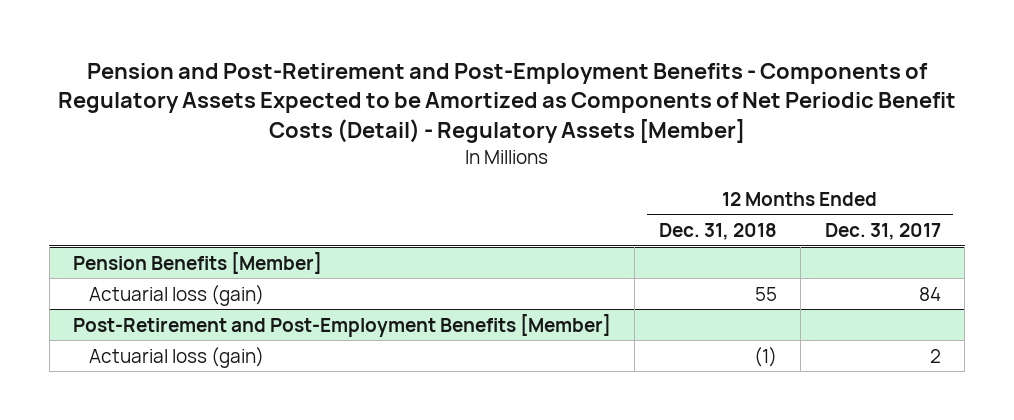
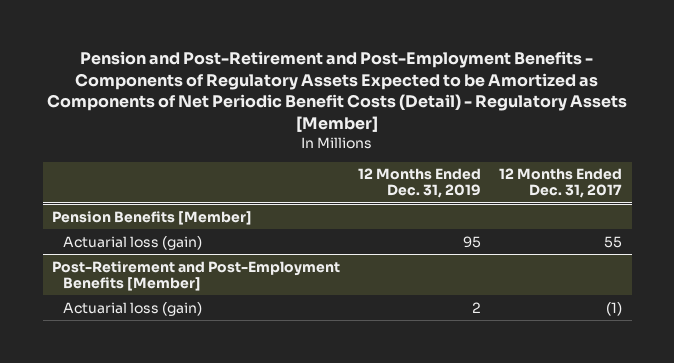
- | 12 Months Ended Dec. 31, 2018 | 12 Months Ended Dec. 31, 2017
+ | 12 Months Ended Dec. 31, 2019 | 12 Months Ended Dec. 31, 2017
@ Pension Benefits [Member]
- Actuarial loss (gain) | 55 | 84
+ Actuarial loss (gain) | 95 | 55
@ Post-Retirement and Post-Employment Benefits [Member]
- Actuarial loss (gain) | (1) | 2
+ Actuarial loss (gain) | 2 | (1)

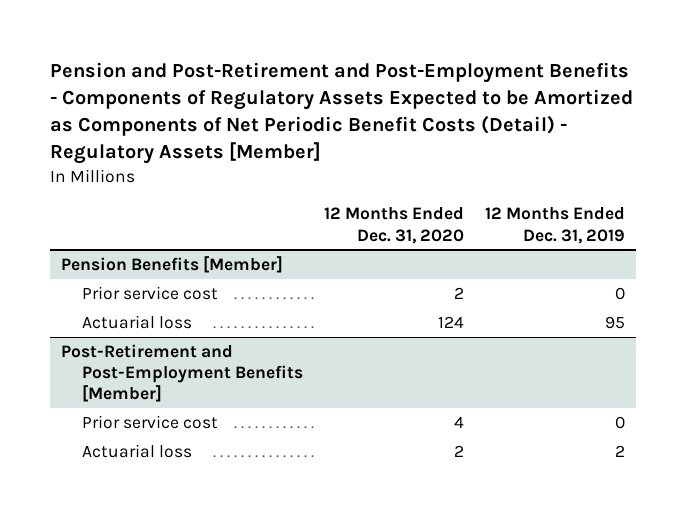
- | 12 Months Ended Dec. 31, 2019 | 12 Months Ended Dec. 31, 2017
+ | 12 Months Ended Dec. 31, 2020 | 12 Months Ended Dec. 31, 2019
@ Pension Benefits [Member]
- Actuarial loss (gain) | 95 | 55
+ Prior service cost | 2 | 0
+ Actuarial loss | 124 | 95
@ Post-Retirement and Post-Employment Benefits [Member]
- Actuarial loss (gain) | 2 | (1)
+ Prior service cost | 4 | 0
+ Actuarial loss | 2 | 2

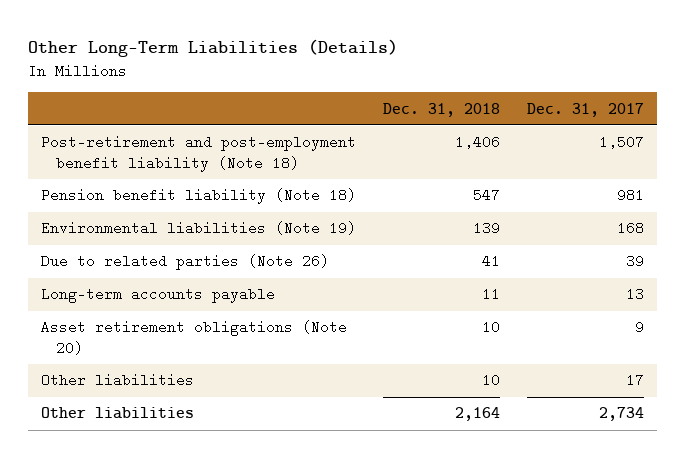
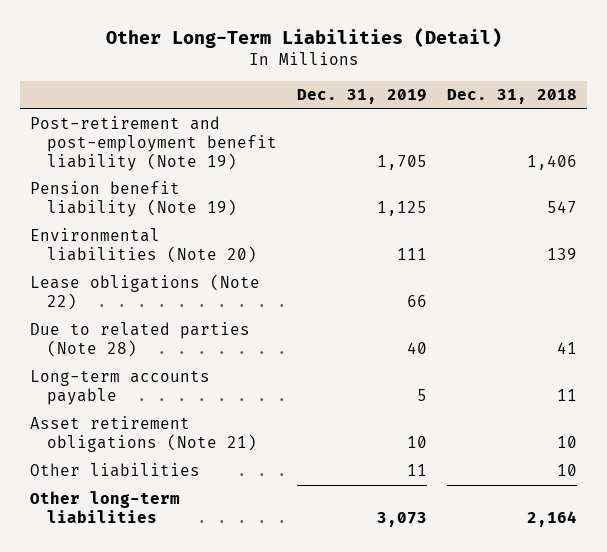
- Other Long-Term Liabilities (Details)
+ Other Long-Term Liabilities (Detail)
- | Dec. 31, 2018 | Dec. 31, 2017
+ | Dec. 31, 2019 | Dec. 31, 2018
- Post-retirement and post-employment benefit liability (Note 18) | 1,406 | 1,507
- Pension benefit liability (Note 18) | 547 | 981
- Environmental liabilities (Note 19) | 139 | 168
- Due to related parties (Note 26) | 41 | 39
+ Post-retirement and post-employment benefit liability (Note 19) | 1,705 | 1,406
+ Pension benefit liability (Note 19) | 1,125 | 547
+ Environmental liabilities (Note 20) | 111 | 139
+ Lease obligations (Note 22) | 66 |
+ Due to related parties (Note 28) | 40 | 41
- Asset retirement obligations (Note 20) | 10 | 9
+ Asset retirement obligations (Note 21) | 10 | 10
- Other liabilities | 2,164 | 2,734
+ Other long-term liabilities | 3,073 | 2,164

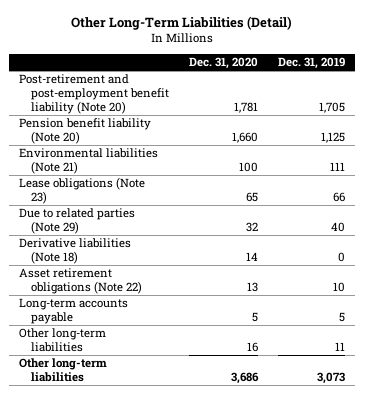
- | Dec. 31, 2019 | Dec. 31, 2018
+ | Dec. 31, 2020 | Dec. 31, 2019
- Post-retirement and post-employment benefit liability (Note 19) | 1,705 | 1,406
- Pension benefit liability (Note 19) | 1,125 | 547
- Environmental liabilities (Note 20) | 111 | 139
- Lease obligations (Note 22) | 66 |
- Due to related parties (Note 28) | 40 | 41
+ Post-retirement and post-employment benefit liability (Note 20) | 1,781 | 1,705
+ Pension benefit liability (Note 20) | 1,660 | 1,125
+ Environmental liabilities (Note 21) | 100 | 111
+ Lease obligations (Note 23) | 65 | 66
+ Due to related parties (Note 29) | 32 | 40
+ Derivative liabilities (Note 18) | 14 | 0
+ Asset retirement obligations (Note 22) | 13 | 10
- Asset retirement obligations (Note 21) | 10 | 10
- Other liabilities | 11 | 10
+ Other long-term liabilities | 16 | 11

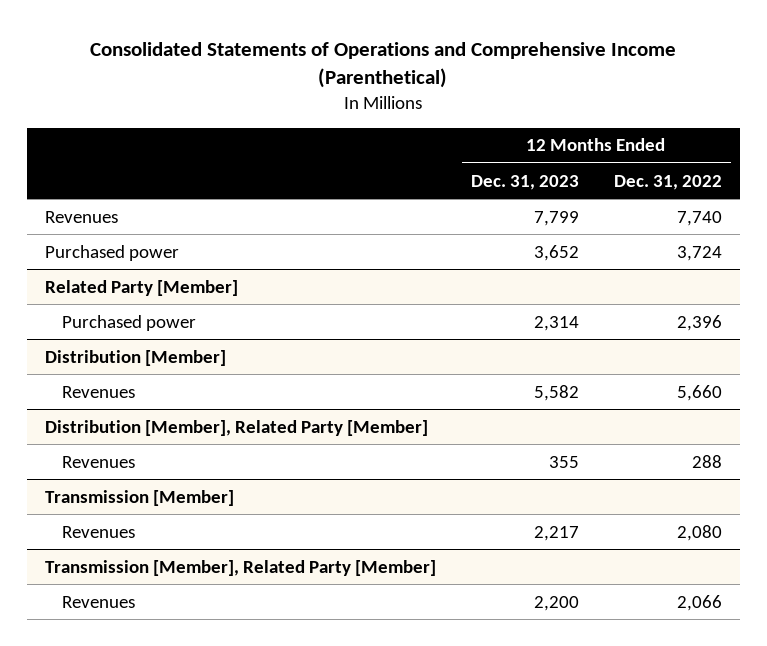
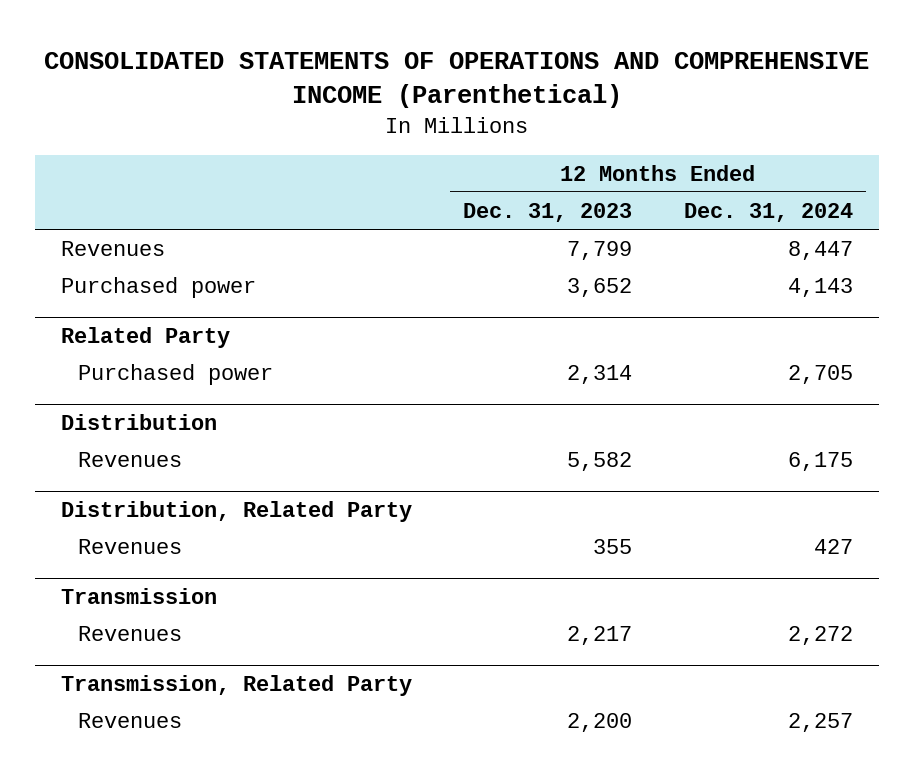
- Consolidated Statements of Operations and Comprehensive Income (Parenthetical)
+ CONSOLIDATED STATEMENTS OF OPERATIONS AND COMPREHENSIVE INCOME (Parenthetical)
- | 12 Months Ended Dec. 31, 2023 | 12 Months Ended Dec. 31, 2022
+ | 12 Months Ended Dec. 31, 2023 | 12 Months Ended Dec. 31, 2024
- Related Party [Member]
+ Related Party
- Distribution [Member]
+ Distribution
- Distribution [Member], Related Party [Member]
+ Distribution, Related Party
- Transmission [Member]
+ Transmission
- Transmission [Member], Related Party [Member]
+ Transmission, Related Party

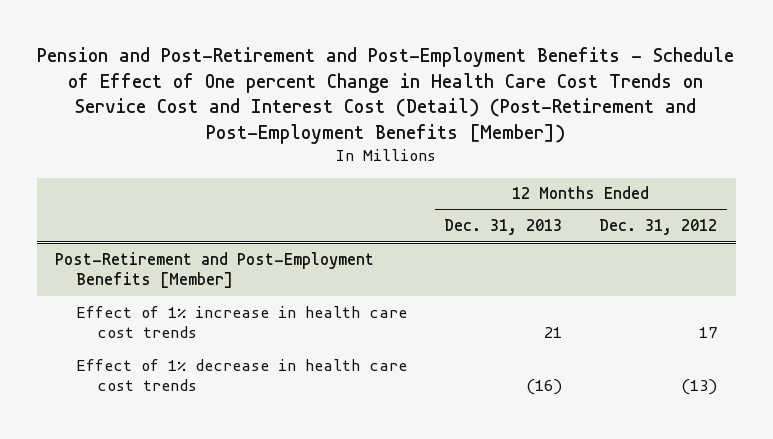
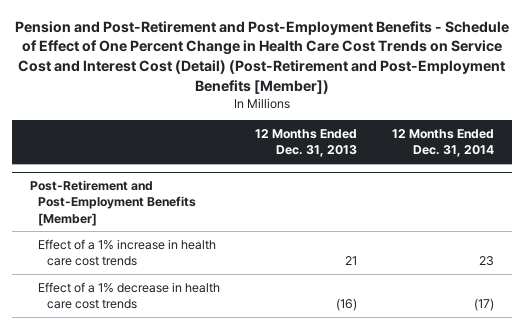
- Pension and Post-Retirement and Post-Employment Benefits - Schedule of Effect of One percent Change in Health Care Cost Trends on Service Cost and Interest Cost (Detail) (Post-Retirement and Post-Employment Benefits [Member])
+ Pension and Post-Retirement and Post-Employment Benefits - Schedule of Effect of One Percent Change in Health Care Cost Trends on Service Cost and Interest Cost (Detail) (Post-Retirement and Post-Employment Benefits [Member])
- | 12 Months Ended Dec. 31, 2013 | 12 Months Ended Dec. 31, 2012
+ | 12 Months Ended Dec. 31, 2013 | 12 Months Ended Dec. 31, 2014
@ Post-Retirement and Post-Employment Benefits [Member]
- Effect of 1% increase in health care cost trends | 21 | 17
- Effect of 1% decrease in health care cost trends | (16) | (13)
+ Effect of a 1% increase in health care cost trends | 21 | 23
+ Effect of a 1% decrease in health care cost trends | (16) | (17)

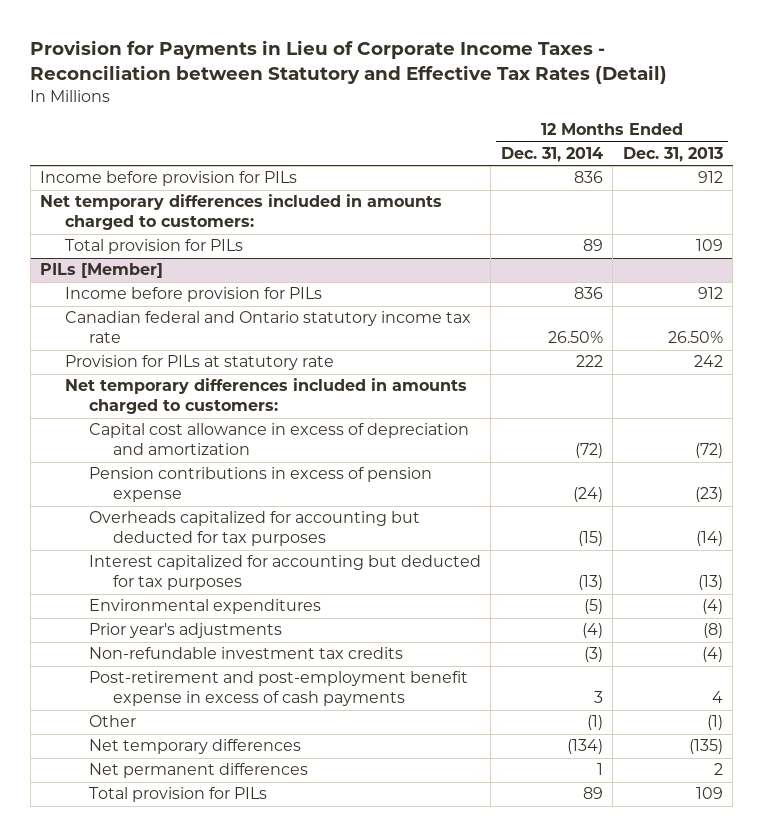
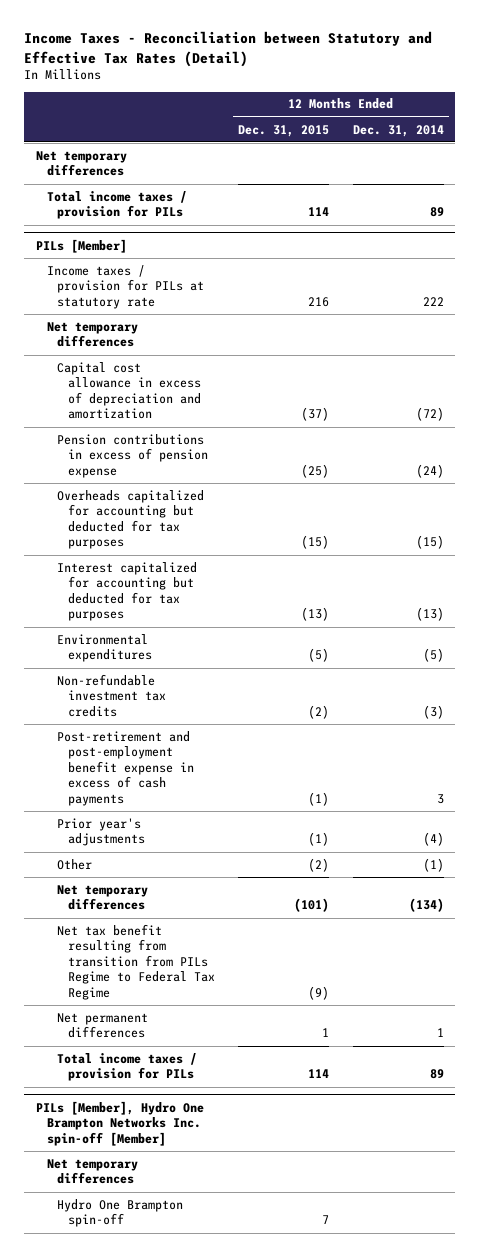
- Provision for Payments in Lieu of Corporate Income Taxes - Reconciliation between Statutory and Effective Tax Rates (Detail)
+ Income Taxes - Reconciliation between Statutory and Effective Tax Rates (Detail)
- | 12 Months Ended Dec. 31, 2014 | 12 Months Ended Dec. 31, 2013
+ | 12 Months Ended Dec. 31, 2015 | 12 Months Ended Dec. 31, 2014
- Income before provision for PILs | 836 | 912
- Net temporary differences included in amounts charged to customers:
- Total provision for PILs | 89 | 109
+ Net temporary differences
+ Total income taxes / provision for PILs | 114 | 89
@ PILs [Member]
- Income before provision for PILs | 836 | 912
- Canadian federal and Ontario statutory income tax rate | 26.50% | 26.50%
- Provision for PILs at statutory rate | 222 | 242
- Net temporary differences included in amounts charged to customers:
+ Income taxes / provision for PILs at statutory rate | 216 | 222
+ Net temporary differences
moved down: Prior year's adjustments | (1) | (4)
+ Net tax benefit resulting from transition from PILs Regime to Federal Tax Regime | (9) |
- Total provision for PILs | 89 | 109
+ Total income taxes / provision for PILs | 114 | 89
+ PILs [Member], Hydro One Brampton Networks Inc. spin-off [Member]
+ Net temporary differences
+ Hydro One Brampton spin-off | 7 |

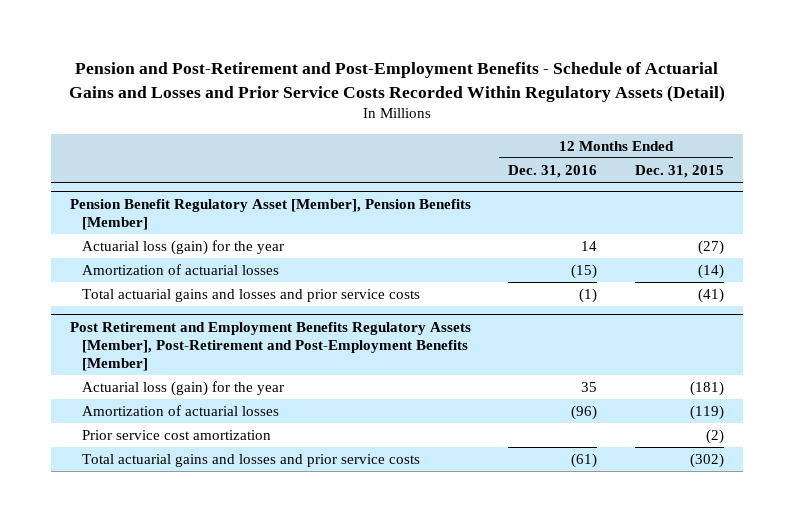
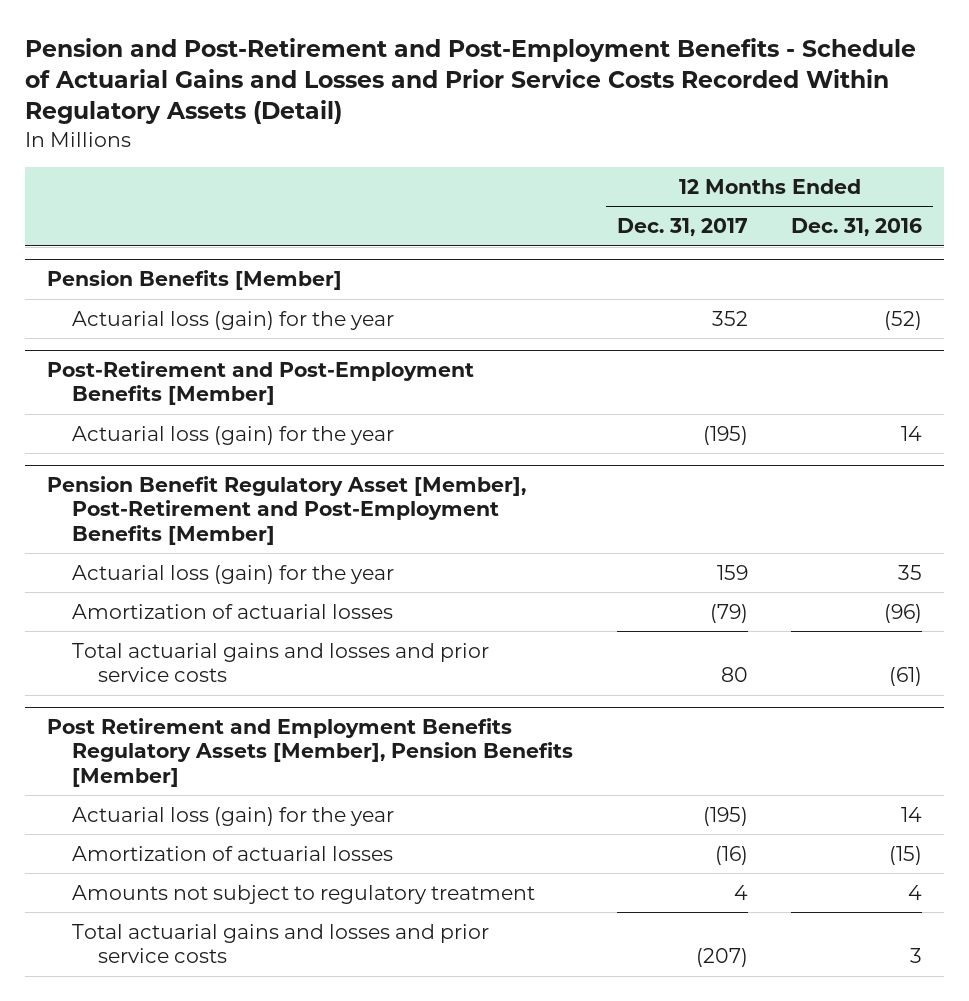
- | 12 Months Ended Dec. 31, 2016 | 12 Months Ended Dec. 31, 2015
+ | 12 Months Ended Dec. 31, 2017 | 12 Months Ended Dec. 31, 2016
- Pension Benefit Regulatory Asset [Member], Pension Benefits [Member]
+ Pension Benefits [Member]
+ Actuarial loss (gain) for the year | 352 | (52)
+ Post-Retirement and Post-Employment Benefits [Member]
- Amortization of actuarial losses | (15) | (14)
- Total actuarial gains and losses and prior service costs | (1) | (41)
- Post Retirement and Employment Benefits Regulatory Assets [Member], Post-Retirement and Post-Employment Benefits [Member]
+ Pension Benefit Regulatory Asset [Member], Post-Retirement and Post-Employment Benefits [Member]
- Prior service cost amortization | | (2)
+ Post Retirement and Employment Benefits Regulatory Assets [Member], Pension Benefits [Member]
+ Actuarial loss (gain) for the year | (195) | 14
+ Amortization of actuarial losses | (16) | (15)
+ Amounts not subject to regulatory treatment | 4 | 4
+ Total actuarial gains and losses and prior service costs | (207) | 3

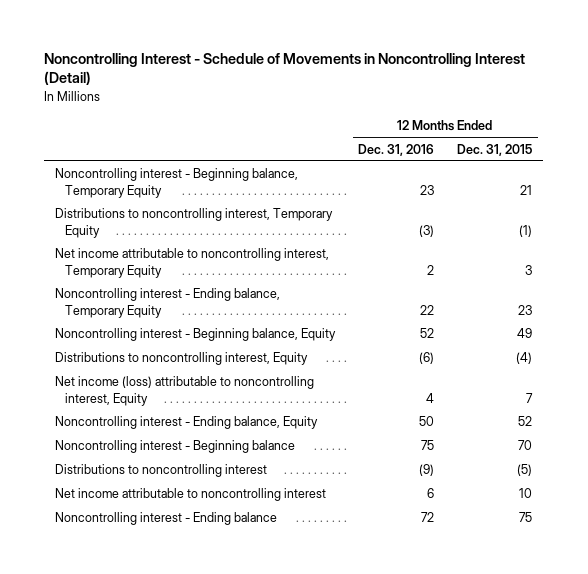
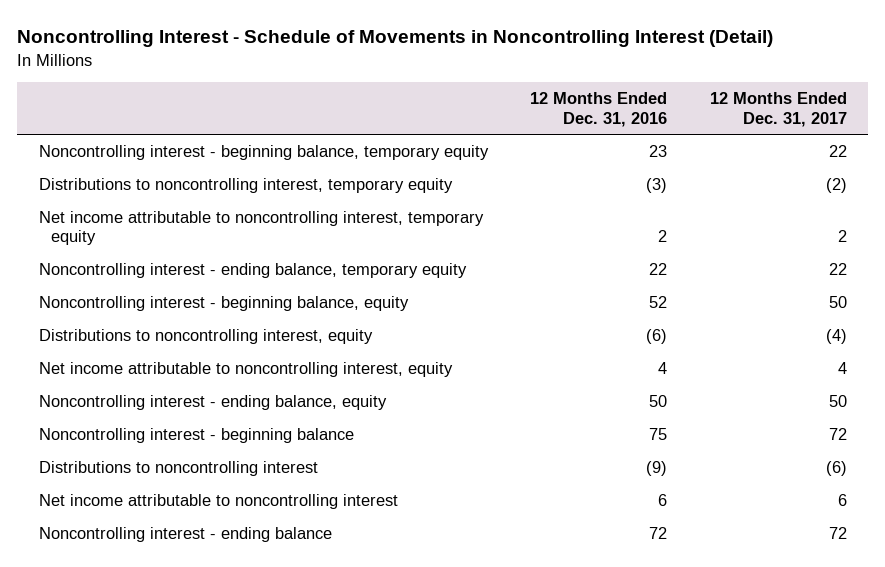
- | 12 Months Ended Dec. 31, 2016 | 12 Months Ended Dec. 31, 2015
+ | 12 Months Ended Dec. 31, 2016 | 12 Months Ended Dec. 31, 2017
- Noncontrolling interest - Beginning balance, Temporary Equity | 23 | 21
- Distributions to noncontrolling interest, Temporary Equity | (3) | (1)
- Net income attributable to noncontrolling interest, Temporary Equity | 2 | 3
- Noncontrolling interest - Ending balance, Temporary Equity | 22 | 23
- Noncontrolling interest - Beginning balance, Equity | 52 | 49
- Distributions to noncontrolling interest, Equity | (6) | (4)
- Net income (loss) attributable to noncontrolling interest, Equity | 4 | 7
- Noncontrolling interest - Ending balance, Equity | 50 | 52
- Noncontrolling interest - Beginning balance | 75 | 70
+ Noncontrolling interest - beginning balance, temporary equity | 23 | 22
+ Distributions to noncontrolling interest, temporary equity | (3) | (2)
+ Net income attributable to noncontrolling interest, temporary equity | 2 | 2
+ Noncontrolling interest - ending balance, temporary equity | 22 | 22
+ Noncontrolling interest - beginning balance, equity | 52 | 50
+ Distributions to noncontrolling interest, equity | (6) | (4)
+ Net income attributable to noncontrolling interest, equity | 4 | 4
+ Noncontrolling interest - ending balance, equity | 50 | 50
+ Noncontrolling interest - beginning balance | 75 | 72
- Noncontrolling interest - Ending balance | 72 | 75
+ Noncontrolling interest - ending balance | 72 | 72

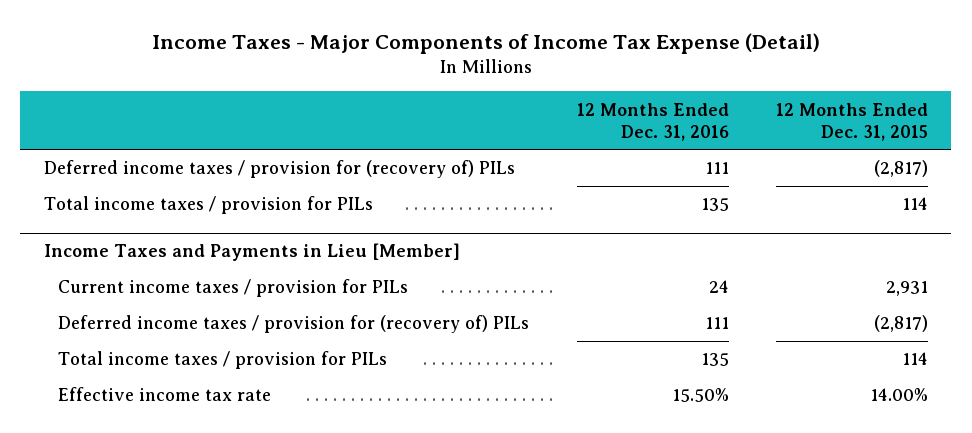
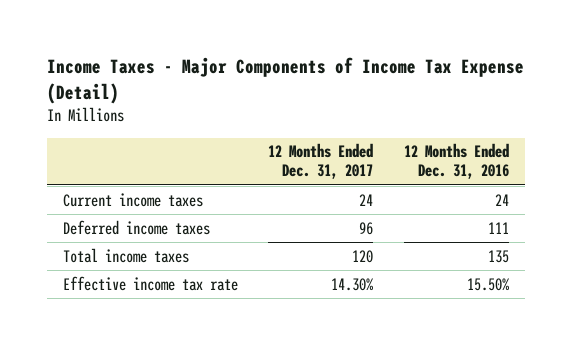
- | 12 Months Ended Dec. 31, 2016 | 12 Months Ended Dec. 31, 2015
+ | 12 Months Ended Dec. 31, 2017 | 12 Months Ended Dec. 31, 2016
- Deferred income taxes / provision for (recovery of) PILs | 111 | (2,817)
- Total income taxes / provision for PILs | 135 | 114
- Income Taxes and Payments in Lieu [Member]
- Current income taxes / provision for PILs | 24 | 2,931
- Deferred income taxes / provision for (recovery of) PILs | 111 | (2,817)
- Total income taxes / provision for PILs | 135 | 114
+ Current income taxes | 24 | 24
+ Deferred income taxes | 96 | 111
+ Total income taxes | 120 | 135

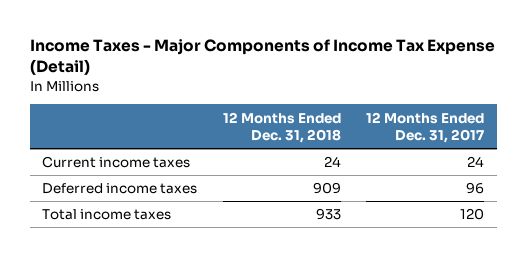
- | 12 Months Ended Dec. 31, 2017 | 12 Months Ended Dec. 31, 2016
+ | 12 Months Ended Dec. 31, 2018 | 12 Months Ended Dec. 31, 2017
- Effective income tax rate | 14.30% | 15.50%

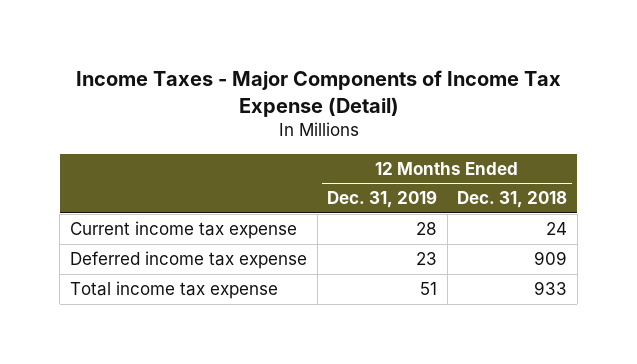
- | 12 Months Ended Dec. 31, 2018 | 12 Months Ended Dec. 31, 2017
+ | 12 Months Ended Dec. 31, 2019 | 12 Months Ended Dec. 31, 2018
- Current income taxes | 24 | 24
- Deferred income taxes | 909 | 96
- Total income taxes | 933 | 120
+ Current income tax expense | 28 | 24
+ Deferred income tax expense | 23 | 909
+ Total income tax expense | 51 | 933

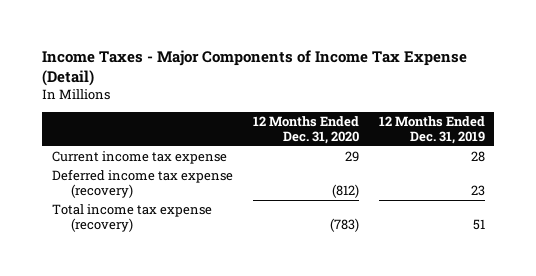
- | 12 Months Ended Dec. 31, 2019 | 12 Months Ended Dec. 31, 2018
+ | 12 Months Ended Dec. 31, 2020 | 12 Months Ended Dec. 31, 2019
- Deferred income tax expense | 23 | 909
- Total income tax expense | 51 | 933
+ Deferred income tax expense (recovery) | (812) | 23
+ Total income tax expense (recovery) | (783) | 51

